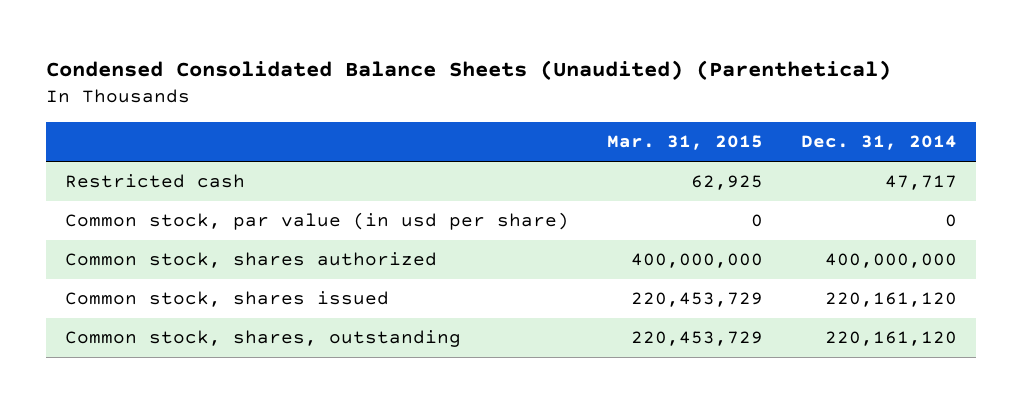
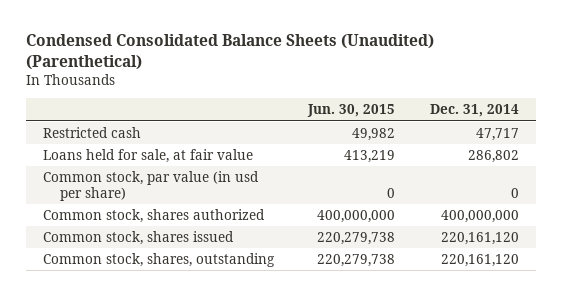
- | Mar. 31, 2015 | Dec. 31, 2014
+ | Jun. 30, 2015 | Dec. 31, 2014
+ Loans held for sale, at fair value | 413,219 | 286,802

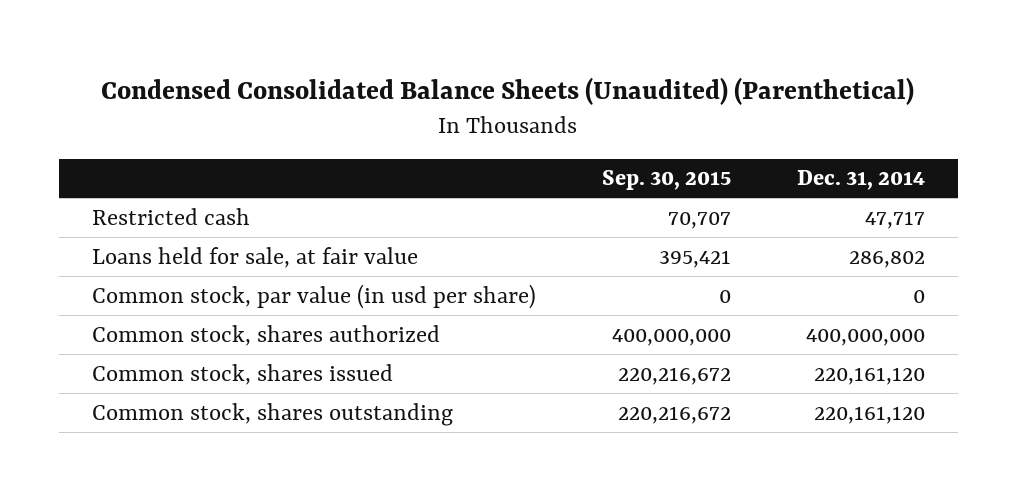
- | Jun. 30, 2015 | Dec. 31, 2014
+ | Sep. 30, 2015 | Dec. 31, 2014
- Common stock, shares, outstanding | 220,279,738 | 220,161,120
+ Common stock, shares outstanding | 220,216,672 | 220,161,120

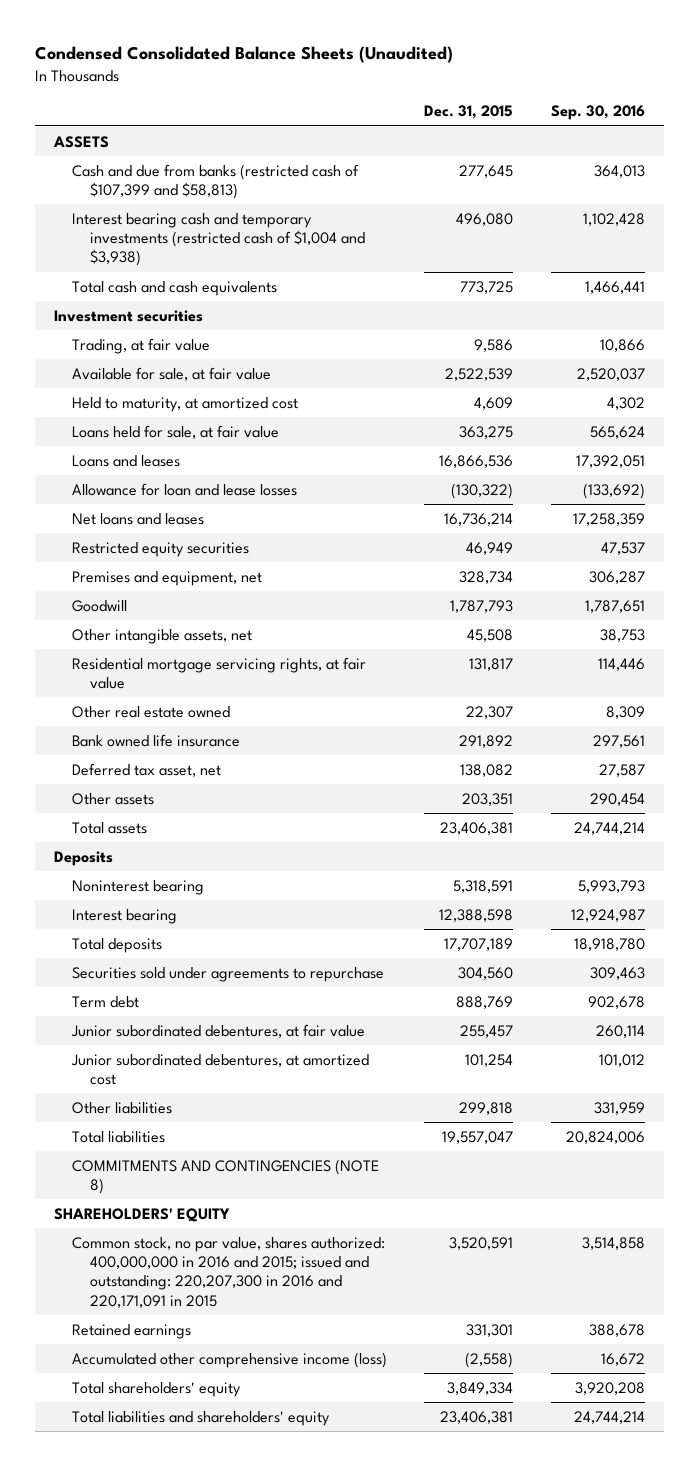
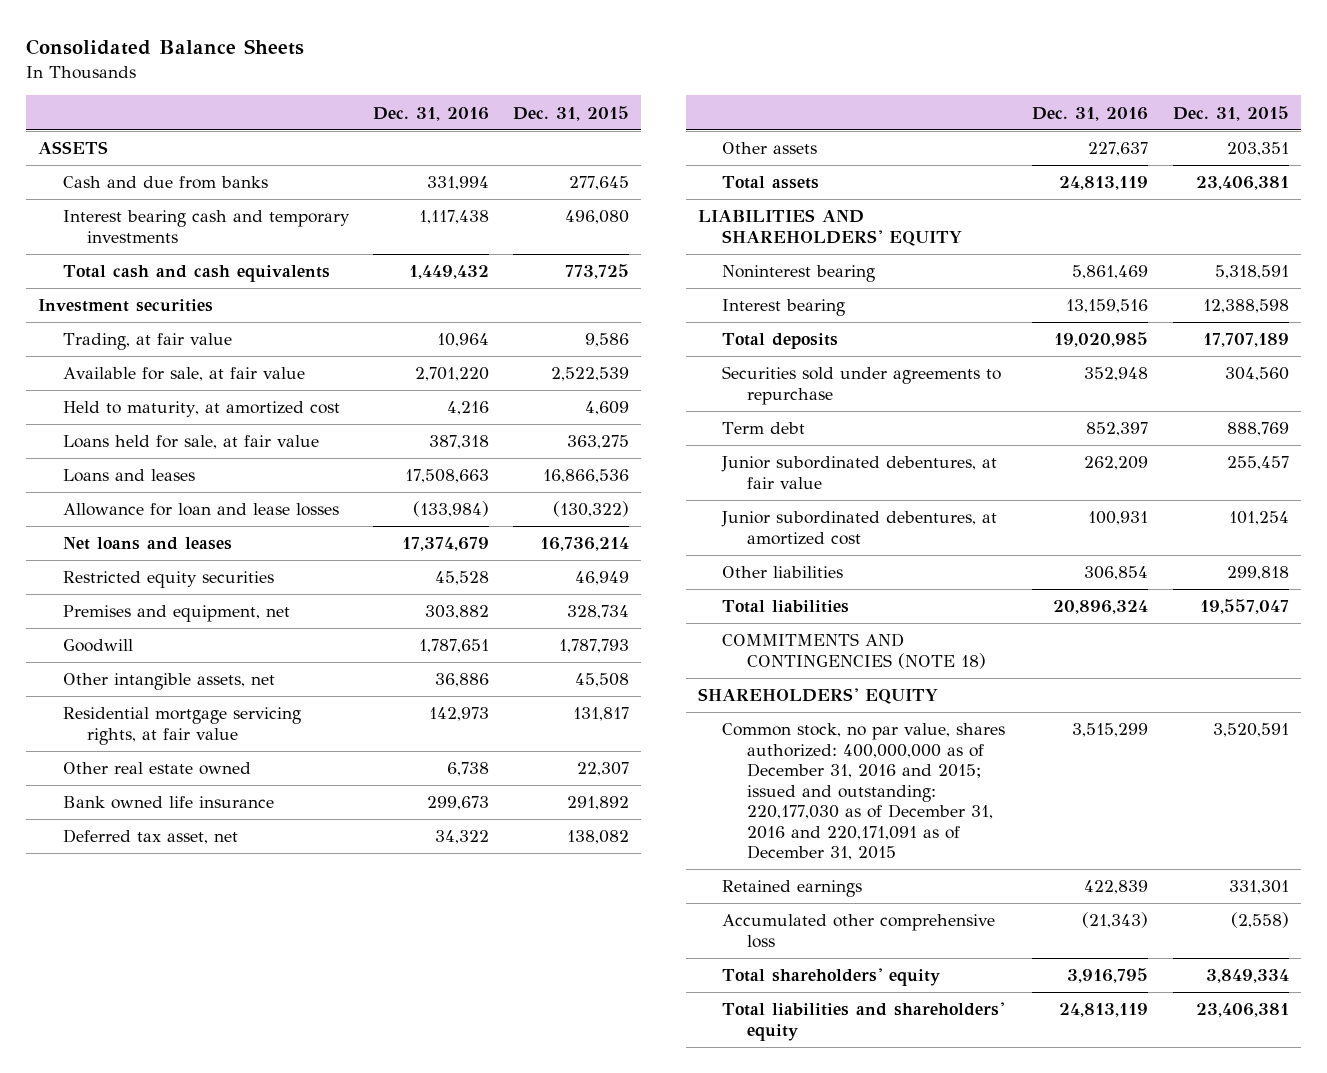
- Condensed Consolidated Balance Sheets (Unaudited)
+ Consolidated Balance Sheets
- | Dec. 31, 2015 | Sep. 30, 2016
+ | Dec. 31, 2016 | Dec. 31, 2015
- Cash and due from banks (restricted cash of $107,399 and $58,813) | 277,645 | 364,013
- Interest bearing cash and temporary investments (restricted cash of $1,004 and $3,938) | 496,080 | 1,102,428
+ Cash and due from banks | 331,994 | 277,645
+ Interest bearing cash and temporary investments | 1,117,438 | 496,080
- Deposits
+ LIABILITIES AND SHAREHOLDERS' EQUITY
- COMMITMENTS AND CONTINGENCIES (NOTE 8)
+ COMMITMENTS AND CONTINGENCIES (NOTE 18)
- Common stock, no par value, shares authorized: 400,000,000 in 2016 and 2015; issued and outstanding: 220,207,300 in 2016 and 220,171,091 in 2015 | 3,520,591 | 3,514,858
+ Common stock, no par value, shares authorized: 400,000,000 as of December 31, 2016 and 2015; issued and outstanding: 220,177,030 as of December 31, 2016 and 220,171,091 as of December 31, 2015 | 3,515,299 | 3,520,591
- Accumulated other comprehensive income (loss) | (2,558) | 16,672
+ Accumulated other comprehensive loss | (21,343) | (2,558)

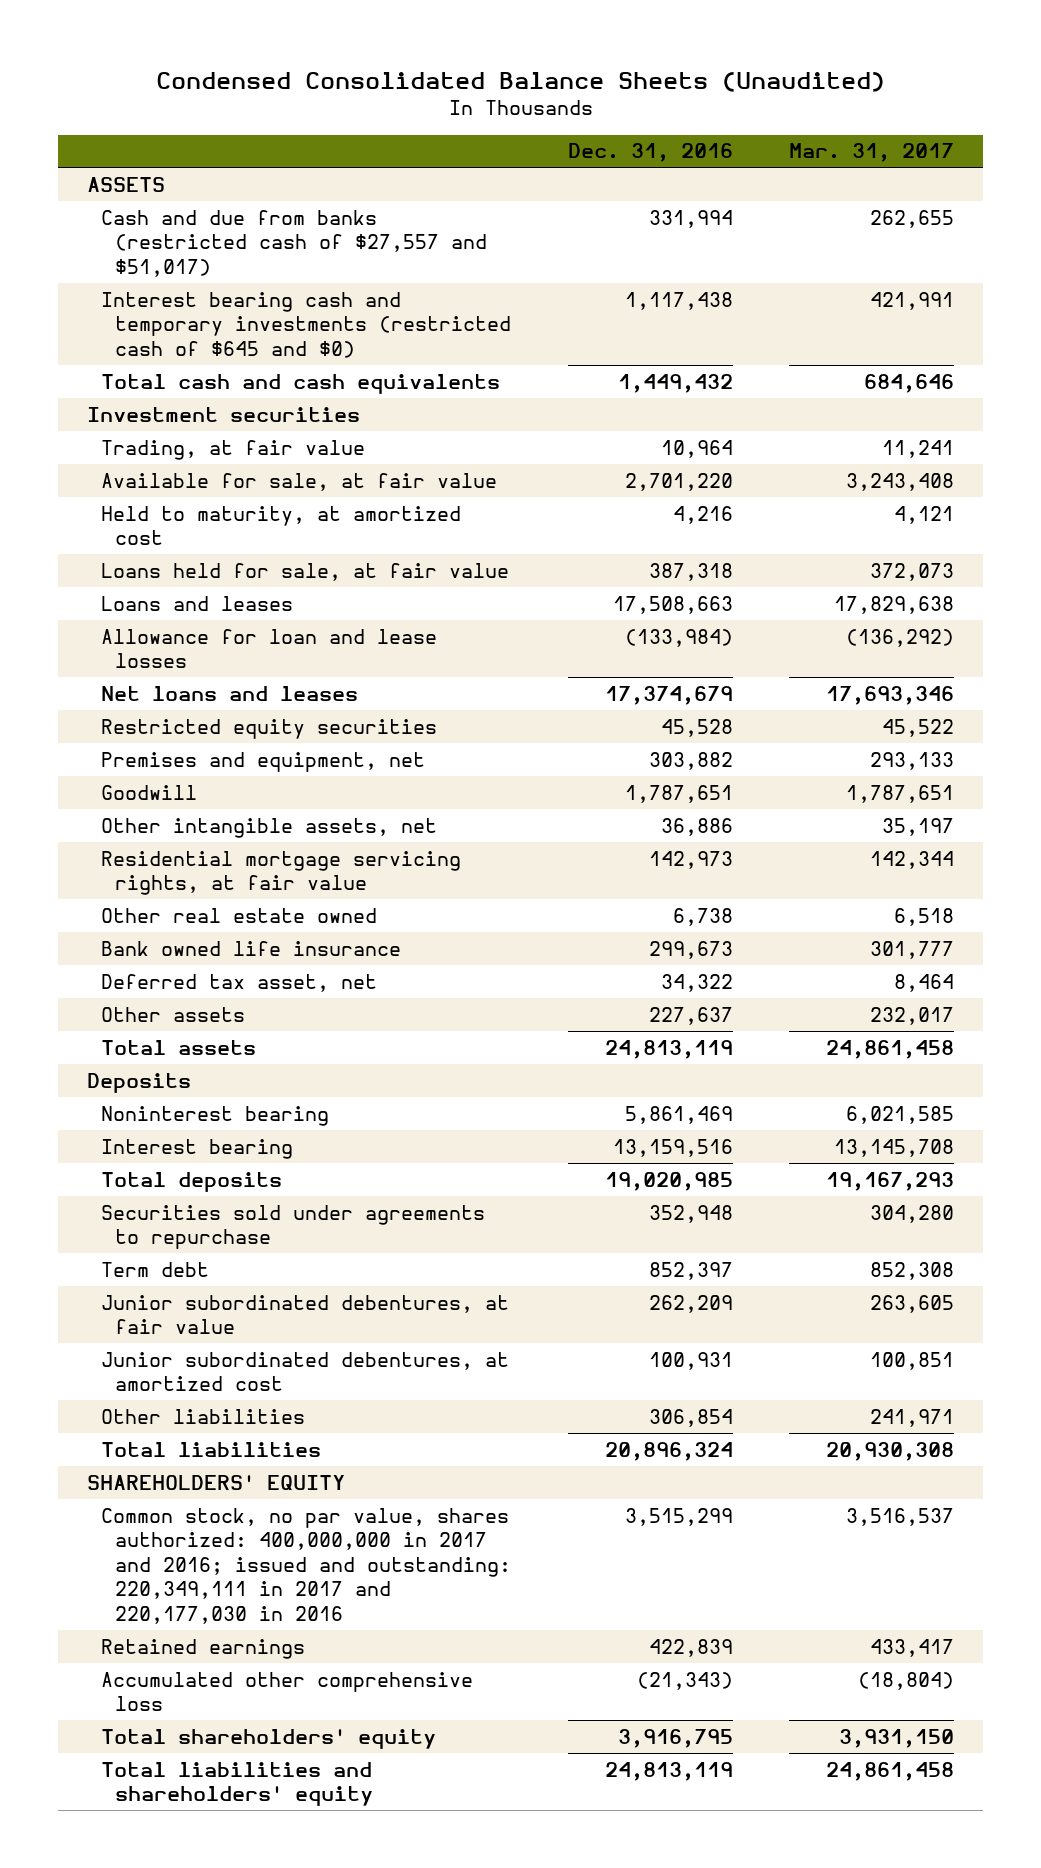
- Consolidated Balance Sheets
+ Condensed Consolidated Balance Sheets (Unaudited)
- | Dec. 31, 2016 | Dec. 31, 2015
+ | Dec. 31, 2016 | Mar. 31, 2017
- Cash and due from banks | 331,994 | 277,645
- Interest bearing cash and temporary investments | 1,117,438 | 496,080
+ Cash and due from banks (restricted cash of $27,557 and $51,017) | 331,994 | 262,655
+ Interest bearing cash and temporary investments (restricted cash of $645 and $0) | 1,117,438 | 421,991
- LIABILITIES AND SHAREHOLDERS' EQUITY
+ Deposits
- COMMITMENTS AND CONTINGENCIES (NOTE 18)
- Common stock, no par value, shares authorized: 400,000,000 as of December 31, 2016 and 2015; issued and outstanding: 220,177,030 as of December 31, 2016 and 220,171,091 as of December 31, 2015 | 3,515,299 | 3,520,591
+ Common stock, no par value, shares authorized: 400,000,000 in 2017 and 2016; issued and outstanding: 220,349,111 in 2017 and 220,177,030 in 2016 | 3,515,299 | 3,516,537

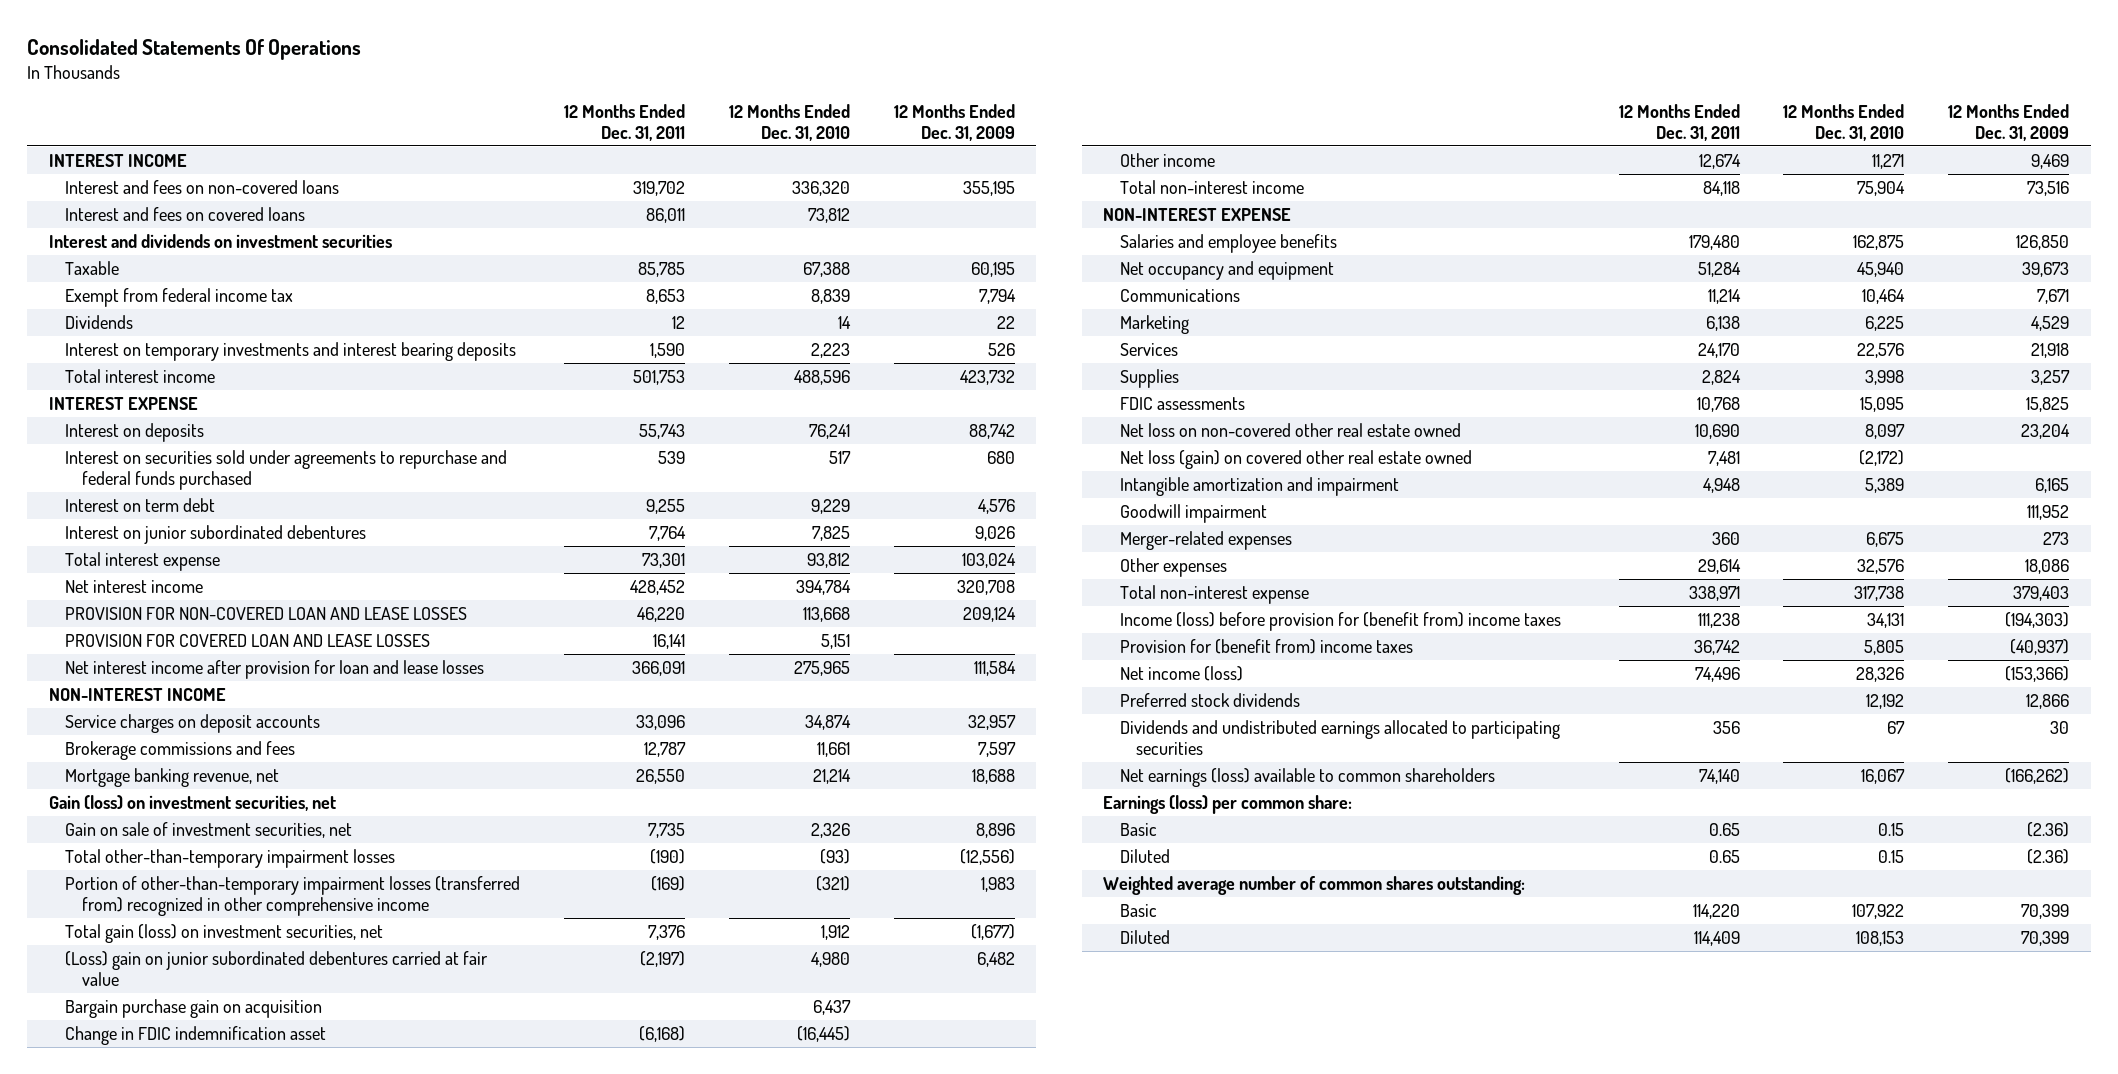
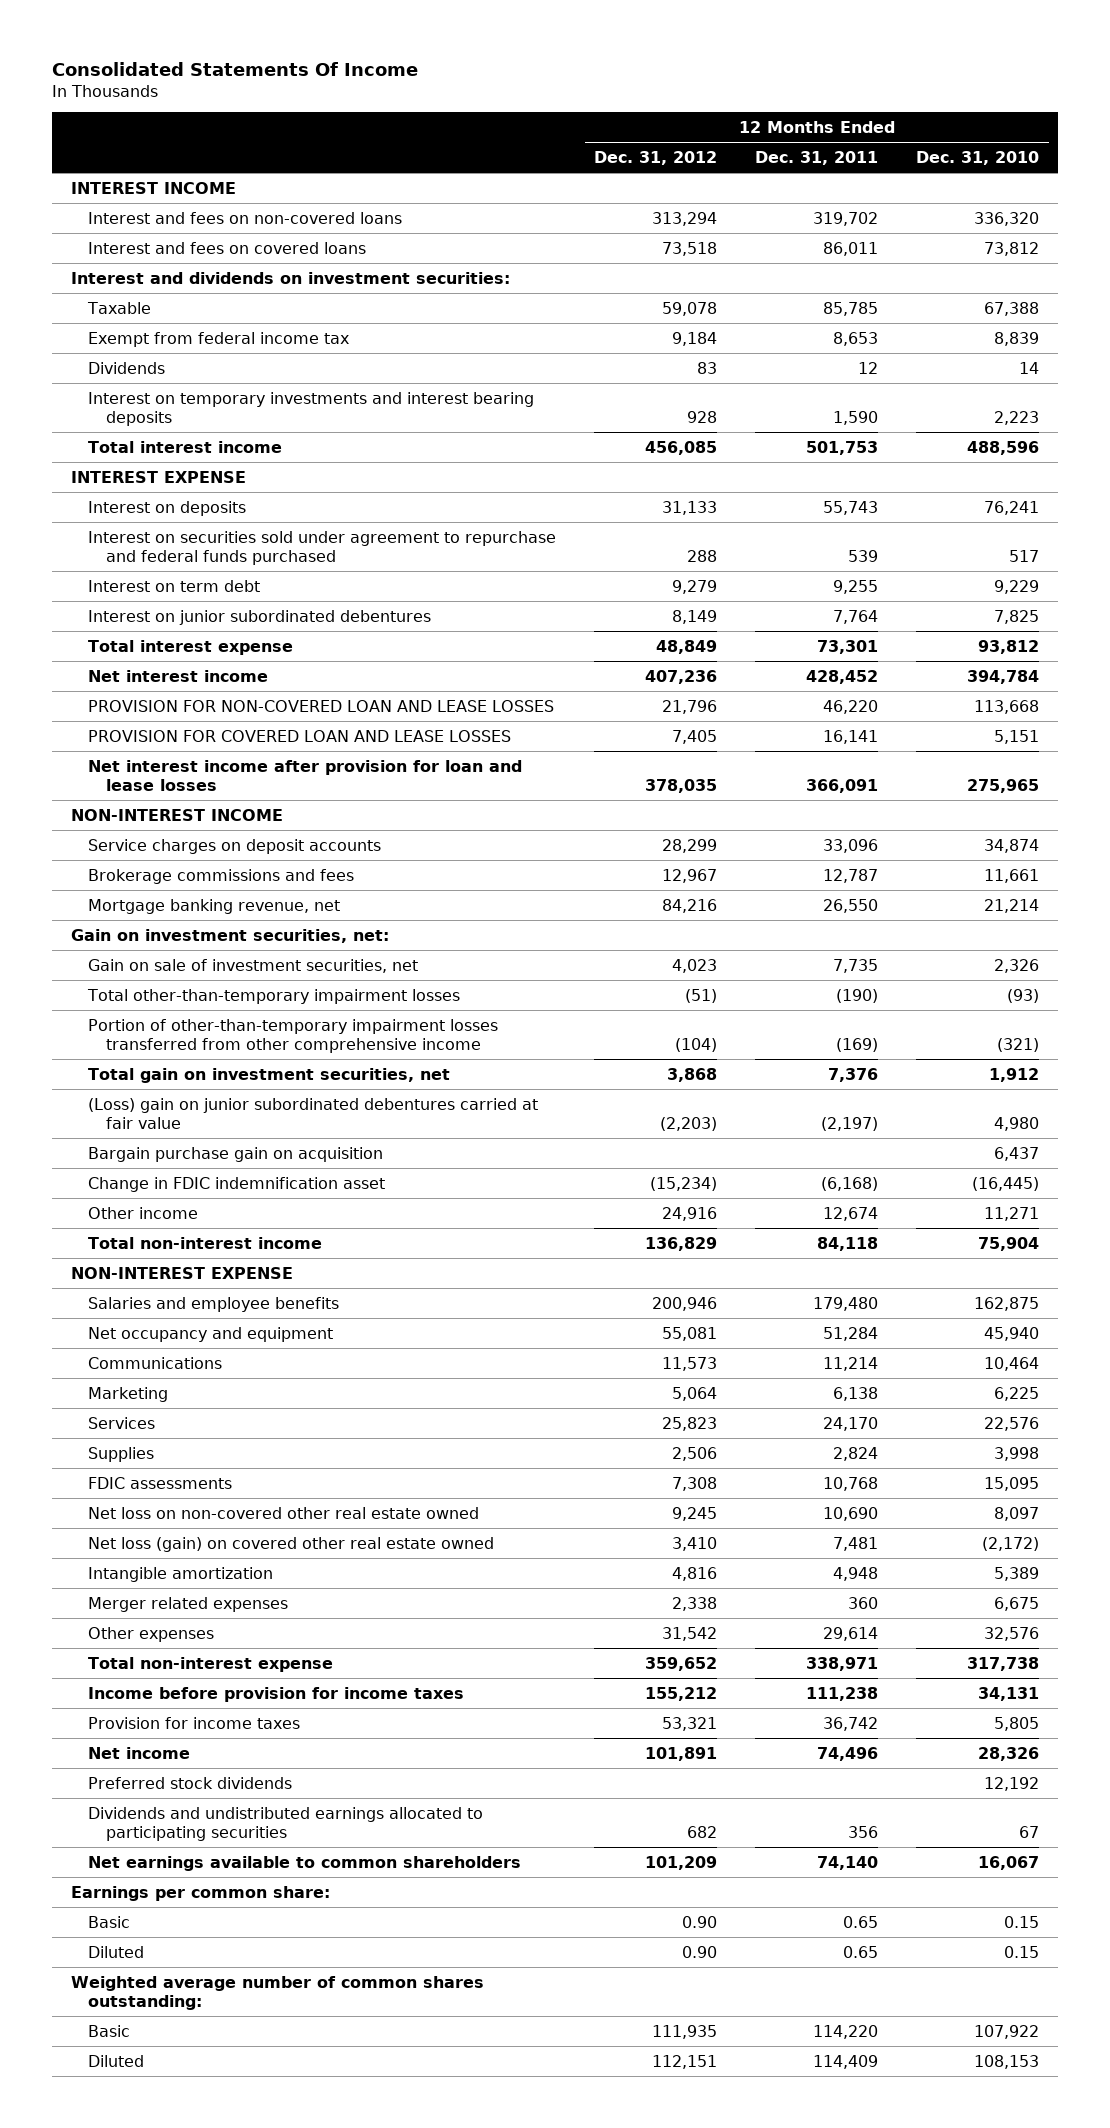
- Consolidated Statements Of Operations
+ Consolidated Statements Of Income
- | 12 Months Ended Dec. 31, 2011 | 12 Months Ended Dec. 31, 2010 | 12 Months Ended Dec. 31, 2009
+ | 12 Months Ended Dec. 31, 2012 | 12 Months Ended Dec. 31, 2011 | 12 Months Ended Dec. 31, 2010
- Interest and dividends on investment securities
+ Interest and dividends on investment securities:
- Interest on securities sold under agreements to repurchase and federal funds purchased | 539 | 517 | 680
+ Interest on securities sold under agreement to repurchase and federal funds purchased | 288 | 539 | 517
- Gain (loss) on investment securities, net
+ Gain on investment securities, net:
- Portion of other-than-temporary impairment losses (transferred from) recognized in other comprehensive income | (169) | (321) | 1,983
- Total gain (loss) on investment securities, net | 7,376 | 1,912 | (1,677)
+ Portion of other-than-temporary impairment losses transferred from other comprehensive income | (104) | (169) | (321)
+ Total gain on investment securities, net | 3,868 | 7,376 | 1,912
- Intangible amortization and impairment | 4,948 | 5,389 | 6,165
- Goodwill impairment | | | 111,952
- Merger-related expenses | 360 | 6,675 | 273
+ Intangible amortization | 4,816 | 4,948 | 5,389
+ Merger related expenses | 2,338 | 360 | 6,675
- Income (loss) before provision for (benefit from) income taxes | 111,238 | 34,131 | (194,303)
- Provision for (benefit from) income taxes | 36,742 | 5,805 | (40,937)
- Net income (loss) | 74,496 | 28,326 | (153,366)
+ Income before provision for income taxes | 155,212 | 111,238 | 34,131
+ Provision for income taxes | 53,321 | 36,742 | 5,805
+ Net income | 101,891 | 74,496 | 28,326
- Net earnings (loss) available to common shareholders | 74,140 | 16,067 | (166,262)
- Earnings (loss) per common share:
+ Net earnings available to common shareholders | 101,209 | 74,140 | 16,067
+ Earnings per common share:

